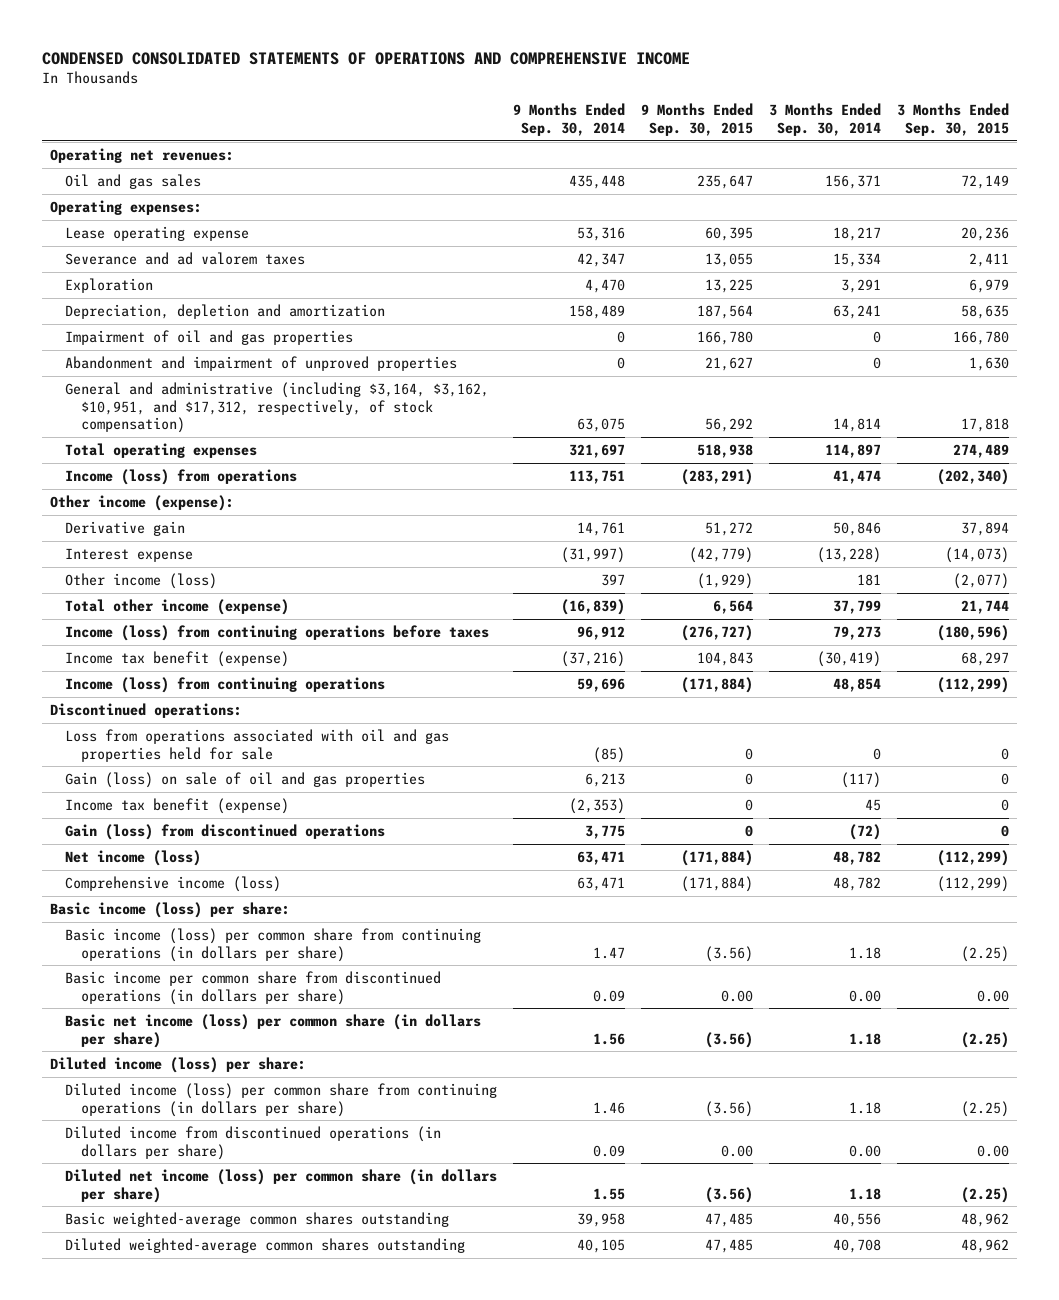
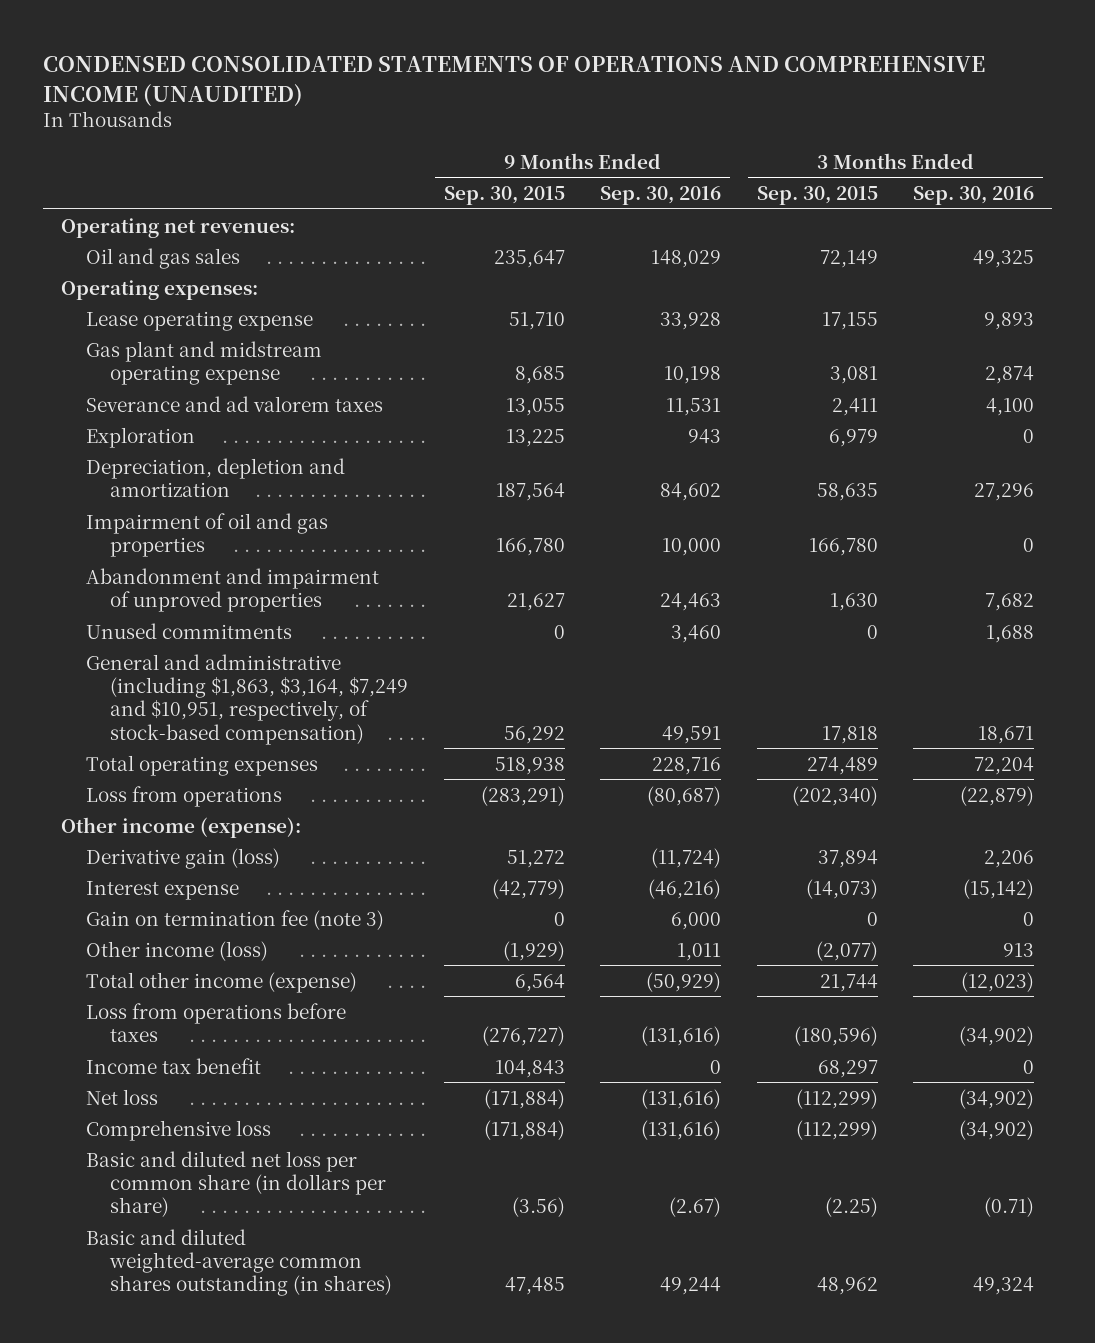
- CONDENSED CONSOLIDATED STATEMENTS OF OPERATIONS AND COMPREHENSIVE INCOME
+ CONDENSED CONSOLIDATED STATEMENTS OF OPERATIONS AND COMPREHENSIVE INCOME (UNAUDITED)
- | 9 Months Ended Sep. 30, 2014 | 9 Months Ended Sep. 30, 2015 | 3 Months Ended Sep. 30, 2014 | 3 Months Ended Sep. 30, 2015
+ | 9 Months Ended Sep. 30, 2015 | 9 Months Ended Sep. 30, 2016 | 3 Months Ended Sep. 30, 2015 | 3 Months Ended Sep. 30, 2016
- Lease operating expense | 53,316 | 60,395 | 18,217 | 20,236
+ Lease operating expense | 51,710 | 33,928 | 17,155 | 9,893
+ Gas plant and midstream operating expense | 8,685 | 10,198 | 3,081 | 2,874
- General and administrative (including $3,164, $3,162, $10,951, and $17,312, respectively, of stock compensation) | 63,075 | 56,292 | 14,814 | 17,818
+ Unused commitments | 0 | 3,460 | 0 | 1,688
+ General and administrative (including $1,863, $3,164, $7,249 and $10,951, respectively, of stock-based compensation) | 56,292 | 49,591 | 17,818 | 18,671
- Income (loss) from operations | 113,751 | (283,291) | 41,474 | (202,340)
+ Loss from operations | (283,291) | (80,687) | (202,340) | (22,879)
- Derivative gain | 14,761 | 51,272 | 50,846 | 37,894
+ Derivative gain (loss) | 51,272 | (11,724) | 37,894 | 2,206
+ Gain on termination fee (note 3) | 0 | 6,000 | 0 | 0
- Income (loss) from continuing operations before taxes | 96,912 | (276,727) | 79,273 | (180,596)
- Income tax benefit (expense) | (37,216) | 104,843 | (30,419) | 68,297
- Income (loss) from continuing operations | 59,696 | (171,884) | 48,854 | (112,299)
- Discontinued operations:
- Loss from operations associated with oil and gas properties held for sale | (85) | 0 | 0 | 0
- Gain (loss) on sale of oil and gas properties | 6,213 | 0 | (117) | 0
- Income tax benefit (expense) | (2,353) | 0 | 45 | 0
- Gain (loss) from discontinued operations | 3,775 | 0 | (72) | 0
- Net income (loss) | 63,471 | (171,884) | 48,782 | (112,299)
- Comprehensive income (loss) | 63,471 | (171,884) | 48,782 | (112,299)
- Basic income (loss) per share:
- Basic income (loss) per common share from continuing operations (in dollars per share) | 1.47 | (3.56) | 1.18 | (2.25)
- Basic income per common share from discontinued operations (in dollars per share) | 0.09 | 0.00 | 0.00 | 0.00
- Basic net income (loss) per common share (in dollars per share) | 1.56 | (3.56) | 1.18 | (2.25)
- Diluted income (loss) per share:
- Diluted income (loss) per common share from continuing operations (in dollars per share) | 1.46 | (3.56) | 1.18 | (2.25)
- Diluted income from discontinued operations (in dollars per share) | 0.09 | 0.00 | 0.00 | 0.00
- Diluted net income (loss) per common share (in dollars per share) | 1.55 | (3.56) | 1.18 | (2.25)
- Basic weighted-average common shares outstanding | 39,958 | 47,485 | 40,556 | 48,962
- Diluted weighted-average common shares outstanding | 40,105 | 47,485 | 40,708 | 48,962
+ Loss from operations before taxes | (276,727) | (131,616) | (180,596) | (34,902)
+ Income tax benefit | 104,843 | 0 | 68,297 | 0
+ Net loss | (171,884) | (131,616) | (112,299) | (34,902)
+ Comprehensive loss | (171,884) | (131,616) | (112,299) | (34,902)
+ Basic and diluted net loss per common share (in dollars per share) | (3.56) | (2.67) | (2.25) | (0.71)
+ Basic and diluted weighted-average common shares outstanding (in shares) | 47,485 | 49,244 | 48,962 | 49,324

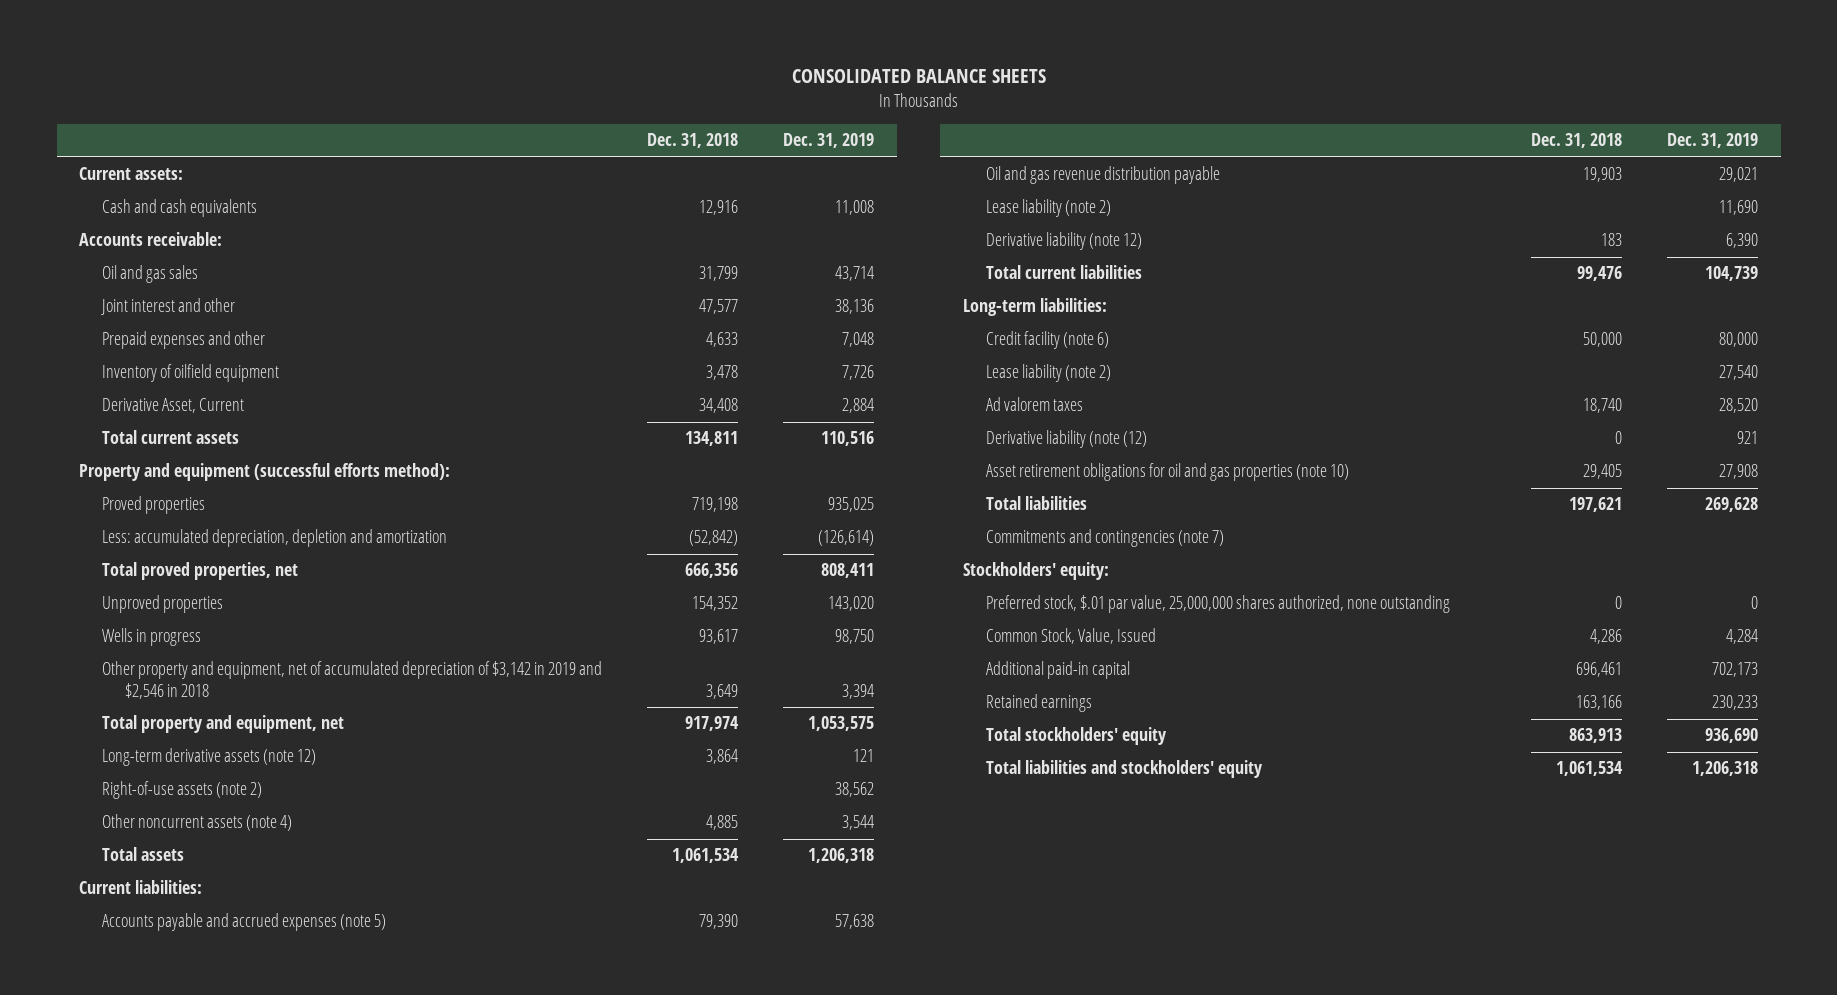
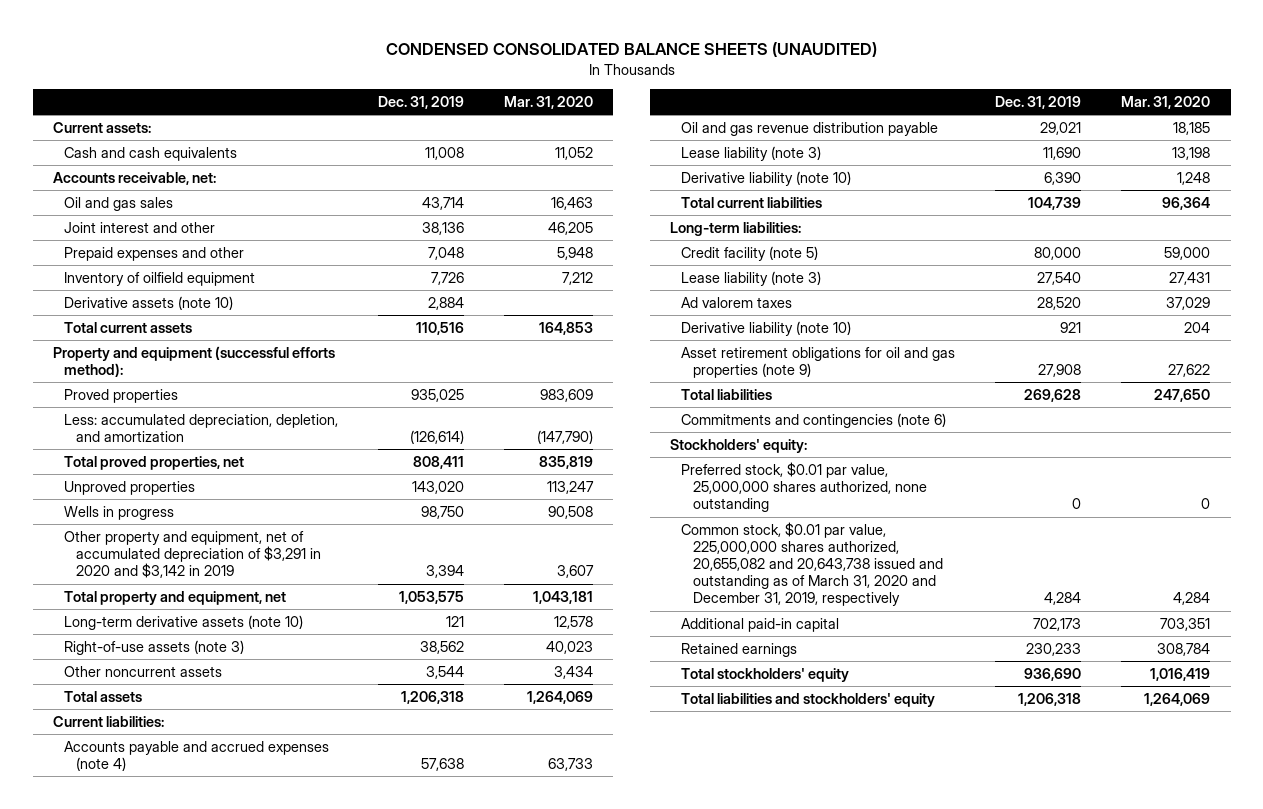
- CONSOLIDATED BALANCE SHEETS
+ CONDENSED CONSOLIDATED BALANCE SHEETS (UNAUDITED)
- | Dec. 31, 2018 | Dec. 31, 2019
+ | Dec. 31, 2019 | Mar. 31, 2020
- Accounts receivable:
+ Accounts receivable, net:
- Derivative Asset, Current | 34,408 | 2,884
+ Derivative assets (note 10) | 2,884 |
- Less: accumulated depreciation, depletion and amortization | (52,842) | (126,614)
+ Less: accumulated depreciation, depletion, and amortization | (126,614) | (147,790)
- Other property and equipment, net of accumulated depreciation of $3,142 in 2019 and $2,546 in 2018 | 3,649 | 3,394
+ Other property and equipment, net of accumulated depreciation of $3,291 in 2020 and $3,142 in 2019 | 3,394 | 3,607
- Long-term derivative assets (note 12) | 3,864 | 121
- Right-of-use assets (note 2) | | 38,562
- Other noncurrent assets (note 4) | 4,885 | 3,544
+ Long-term derivative assets (note 10) | 121 | 12,578
+ Right-of-use assets (note 3) | 38,562 | 40,023
+ Other noncurrent assets | 3,544 | 3,434
- Accounts payable and accrued expenses (note 5) | 79,390 | 57,638
+ Accounts payable and accrued expenses (note 4) | 57,638 | 63,733
- Lease liability (note 2) | | 11,690
- Derivative liability (note 12) | 183 | 6,390
+ Lease liability (note 3) | 11,690 | 13,198
+ Derivative liability (note 10) | 6,390 | 1,248
- Credit facility (note 6) | 50,000 | 80,000
- Lease liability (note 2) | | 27,540
+ Credit facility (note 5) | 80,000 | 59,000
+ Lease liability (note 3) | 27,540 | 27,431
- Derivative liability (note (12) | 0 | 921
- Asset retirement obligations for oil and gas properties (note 10) | 29,405 | 27,908
+ Derivative liability (note 10) | 921 | 204
+ Asset retirement obligations for oil and gas properties (note 9) | 27,908 | 27,622
- Commitments and contingencies (note 7)
+ Commitments and contingencies (note 6)
- Preferred stock, $.01 par value, 25,000,000 shares authorized, none outstanding | 0 | 0
- Common Stock, Value, Issued | 4,286 | 4,284
+ Preferred stock, $0.01 par value, 25,000,000 shares authorized, none outstanding | 0 | 0
+ Common stock, $0.01 par value, 225,000,000 shares authorized, 20,655,082 and 20,643,738 issued and outstanding as of March 31, 2020 and December 31, 2019, respectively | 4,284 | 4,284

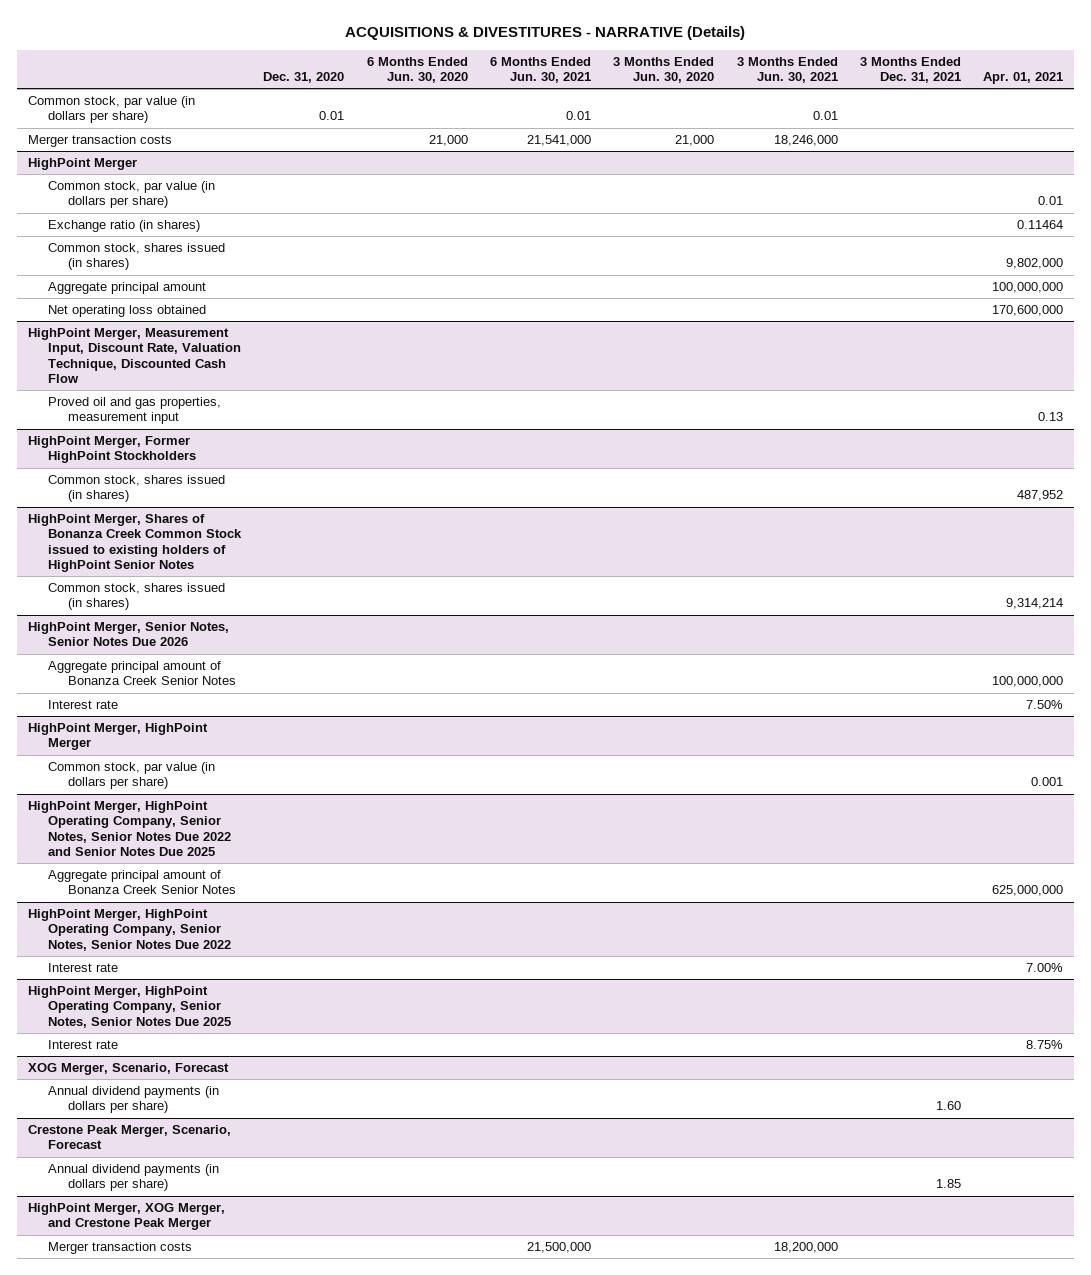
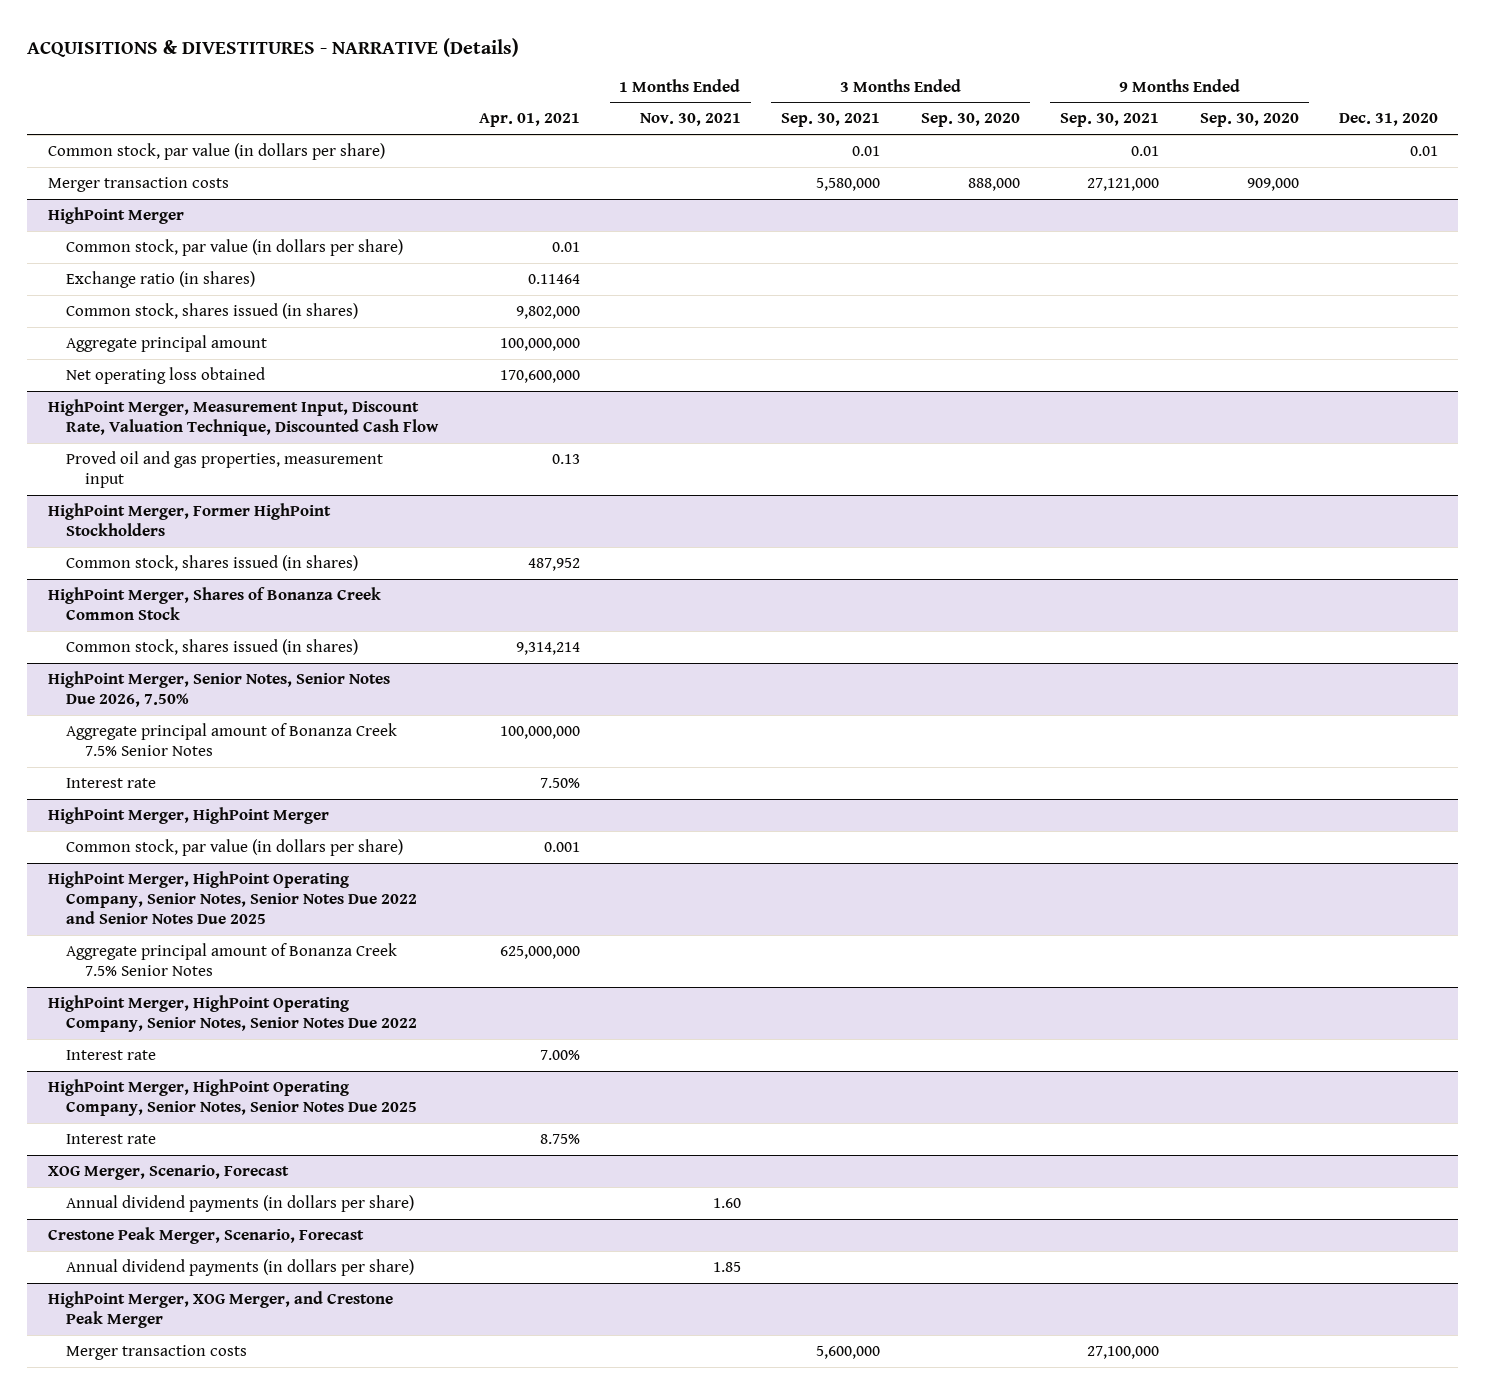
- | Dec. 31, 2020 | 6 Months Ended Jun. 30, 2020 | 6 Months Ended Jun. 30, 2021 | 3 Months Ended Jun. 30, 2020 | 3 Months Ended Jun. 30, 2021 | 3 Months Ended Dec. 31, 2021 | Apr. 01, 2021
+ | Apr. 01, 2021 | 1 Months Ended Nov. 30, 2021 | 3 Months Ended Sep. 30, 2021 | 3 Months Ended Sep. 30, 2020 | 9 Months Ended Sep. 30, 2021 | 9 Months Ended Sep. 30, 2020 | Dec. 31, 2020
- HighPoint Merger, Shares of Bonanza Creek Common Stock issued to existing holders of HighPoint Senior Notes
+ HighPoint Merger, Shares of Bonanza Creek Common Stock
- HighPoint Merger, Senior Notes, Senior Notes Due 2026
- Aggregate principal amount of Bonanza Creek Senior Notes | | | | | | | 100,000,000
+ HighPoint Merger, Senior Notes, Senior Notes Due 2026, 7.50%
+ Aggregate principal amount of Bonanza Creek 7.5% Senior Notes | 100,000,000 | | | | | |
@ HighPoint Merger, HighPoint Operating Company, Senior Notes, Senior Notes Due 2022 and Senior Notes Due 2025
- Aggregate principal amount of Bonanza Creek Senior Notes | | | | | | | 625,000,000
+ Aggregate principal amount of Bonanza Creek 7.5% Senior Notes | 625,000,000 | | | | | |

